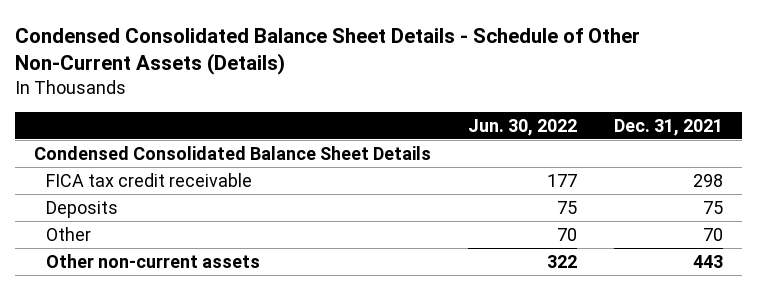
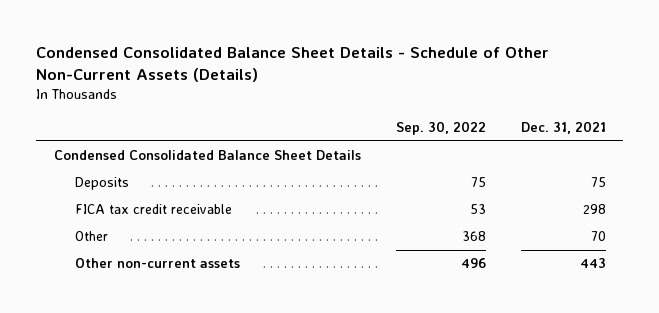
- | Jun. 30, 2022 | Dec. 31, 2021
+ | Sep. 30, 2022 | Dec. 31, 2021
moved down: FICA tax credit receivable | 53 | 298

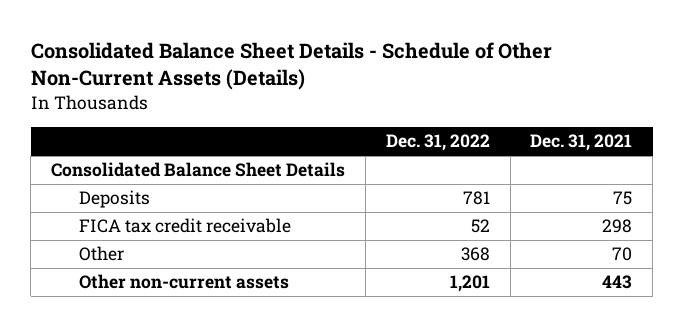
- Condensed Consolidated Balance Sheet Details - Schedule of Other Non-Current Assets (Details)
+ Consolidated Balance Sheet Details - Schedule of Other Non-Current Assets (Details)
- | Sep. 30, 2022 | Dec. 31, 2021
+ | Dec. 31, 2022 | Dec. 31, 2021
- Condensed Consolidated Balance Sheet Details
+ Consolidated Balance Sheet Details

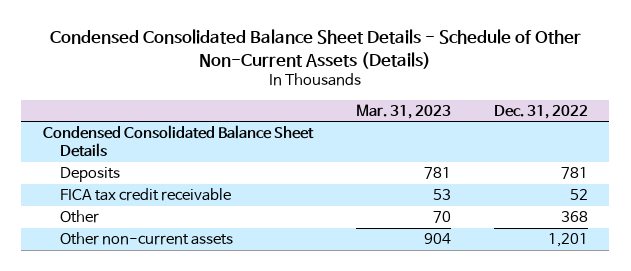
- Consolidated Balance Sheet Details - Schedule of Other Non-Current Assets (Details)
+ Condensed Consolidated Balance Sheet Details - Schedule of Other Non-Current Assets (Details)
- | Dec. 31, 2022 | Dec. 31, 2021
+ | Mar. 31, 2023 | Dec. 31, 2022
- Consolidated Balance Sheet Details
+ Condensed Consolidated Balance Sheet Details

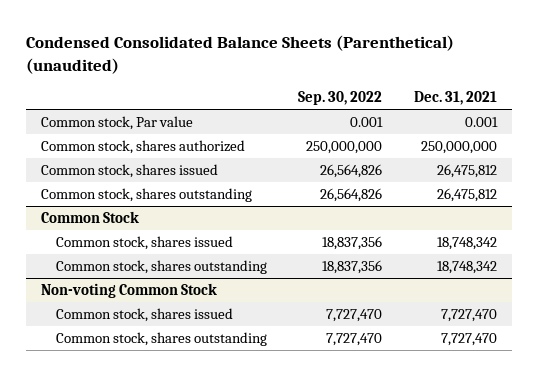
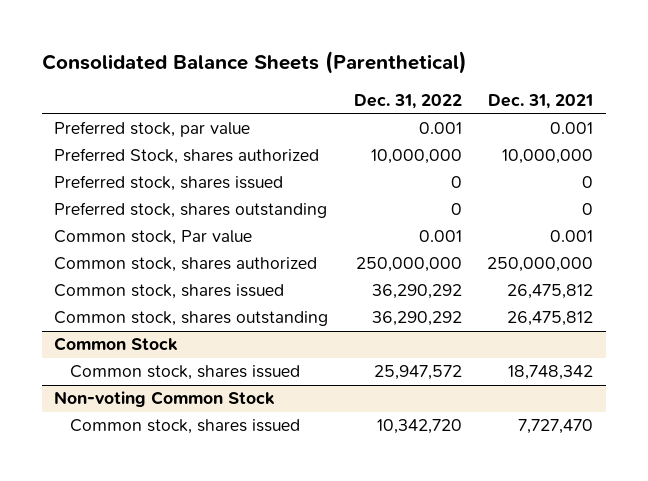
- Condensed Consolidated Balance Sheets (Parenthetical) (unaudited)
+ Consolidated Balance Sheets (Parenthetical)
- | Sep. 30, 2022 | Dec. 31, 2021
+ | Dec. 31, 2022 | Dec. 31, 2021
+ Preferred stock, par value | 0.001 | 0.001
+ Preferred Stock, shares authorized | 10,000,000 | 10,000,000
+ Preferred stock, shares issued | 0 | 0
+ Preferred stock, shares outstanding | 0 | 0
@ Common Stock
- Common stock, shares outstanding | 18,837,356 | 18,748,342
@ Non-voting Common Stock
- Common stock, shares outstanding | 7,727,470 | 7,727,470

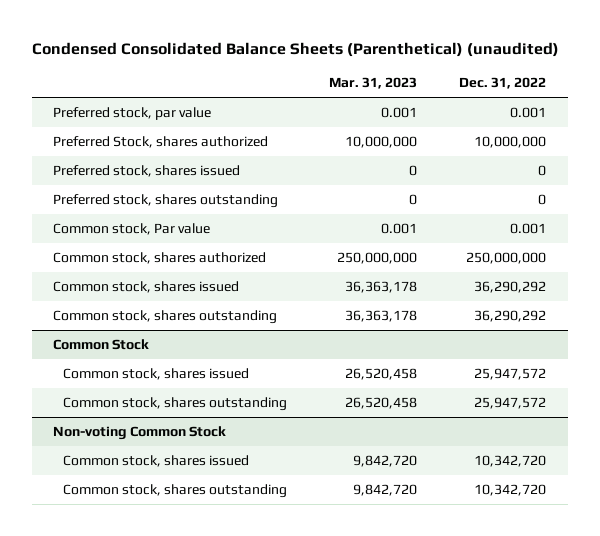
- Consolidated Balance Sheets (Parenthetical)
+ Condensed Consolidated Balance Sheets (Parenthetical) (unaudited)
- | Dec. 31, 2022 | Dec. 31, 2021
+ | Mar. 31, 2023 | Dec. 31, 2022
@ Common Stock
+ Common stock, shares outstanding | 26,520,458 | 25,947,572
@ Non-voting Common Stock
+ Common stock, shares outstanding | 9,842,720 | 10,342,720

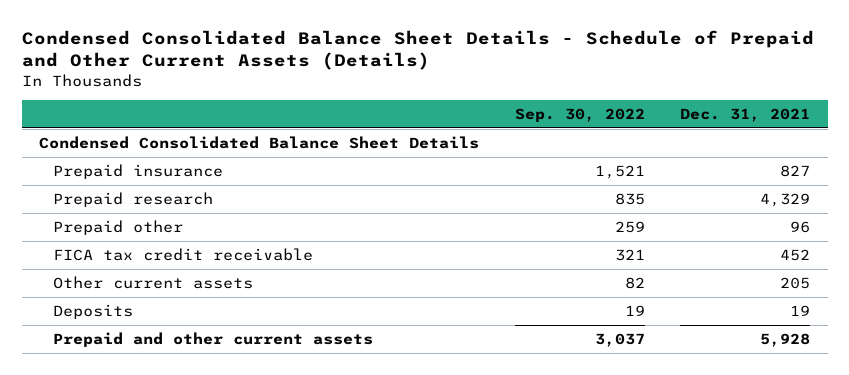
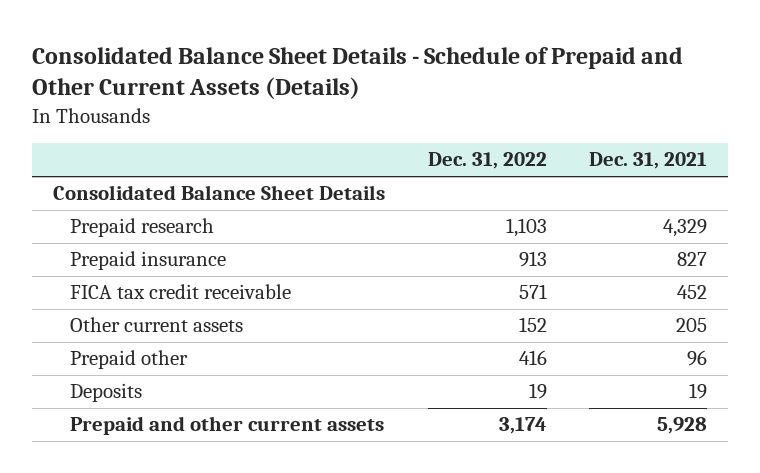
- Condensed Consolidated Balance Sheet Details - Schedule of Prepaid and Other Current Assets (Details)
+ Consolidated Balance Sheet Details - Schedule of Prepaid and Other Current Assets (Details)
- | Sep. 30, 2022 | Dec. 31, 2021
+ | Dec. 31, 2022 | Dec. 31, 2021
- Condensed Consolidated Balance Sheet Details
+ Consolidated Balance Sheet Details
moved down: Prepaid insurance | 913 | 827
moved down: Prepaid other | 416 | 96

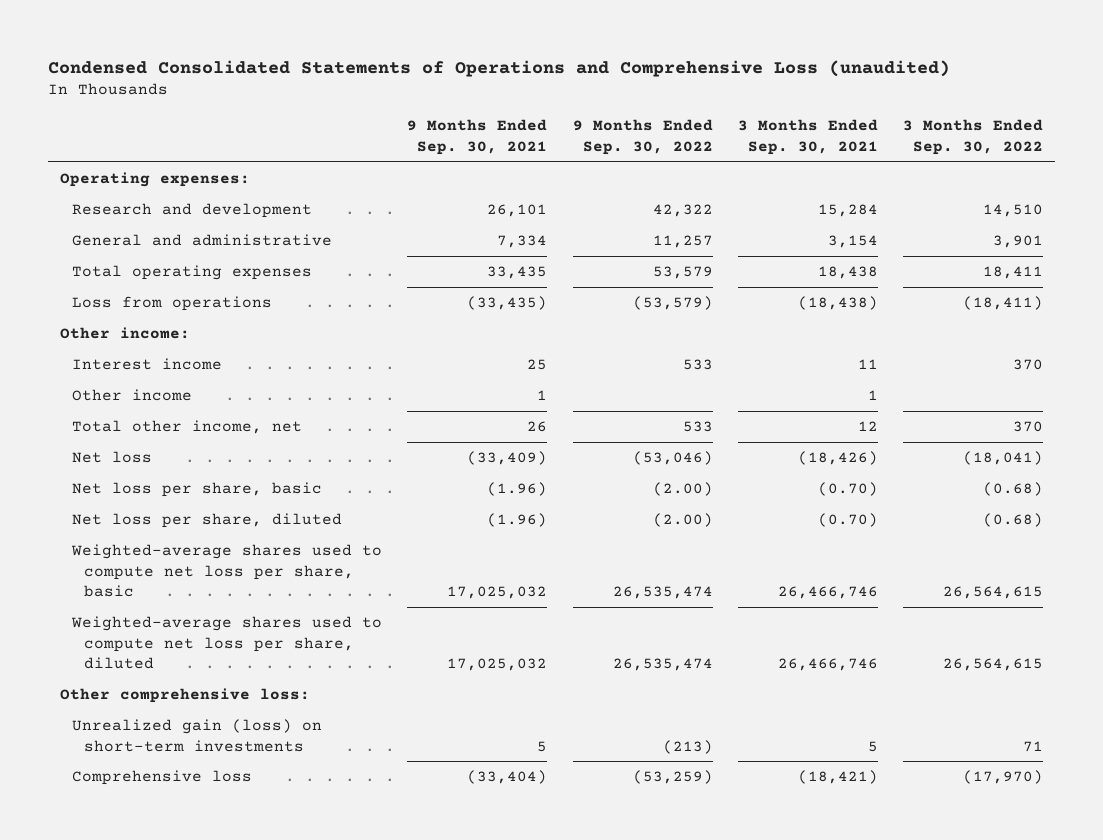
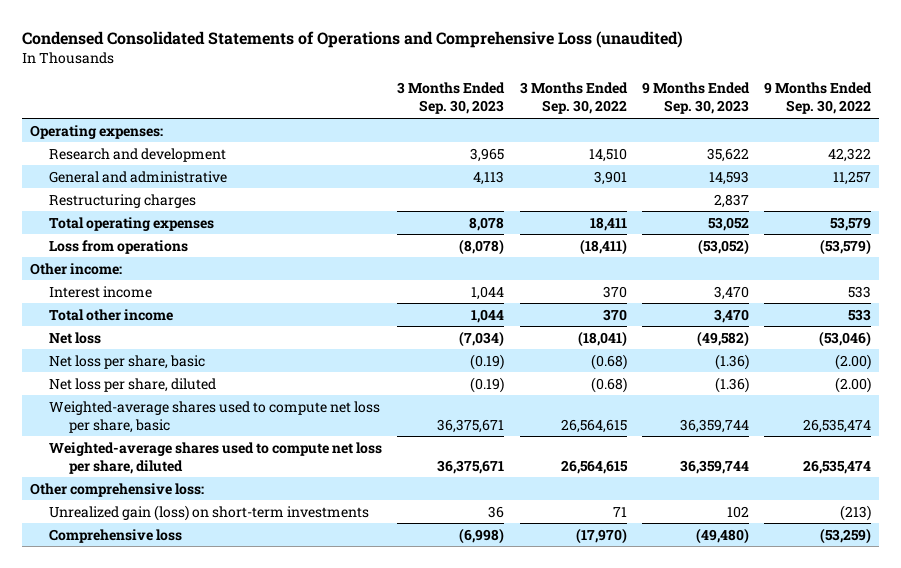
- | 9 Months Ended Sep. 30, 2021 | 9 Months Ended Sep. 30, 2022 | 3 Months Ended Sep. 30, 2021 | 3 Months Ended Sep. 30, 2022
+ | 3 Months Ended Sep. 30, 2023 | 3 Months Ended Sep. 30, 2022 | 9 Months Ended Sep. 30, 2023 | 9 Months Ended Sep. 30, 2022
+ Restructuring charges | | | 2,837 |
- Other income | 1 | | 1 |
- Total other income, net | 26 | 533 | 12 | 370
+ Total other income | 1,044 | 370 | 3,470 | 533

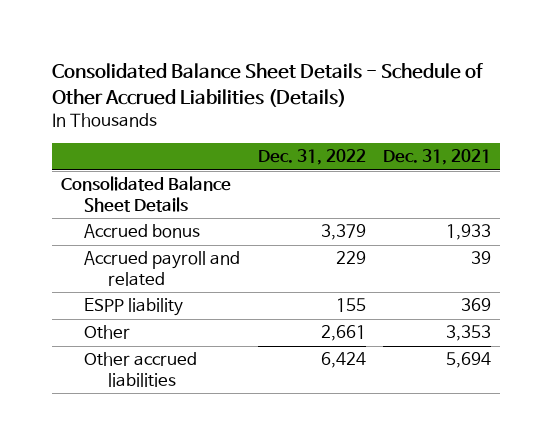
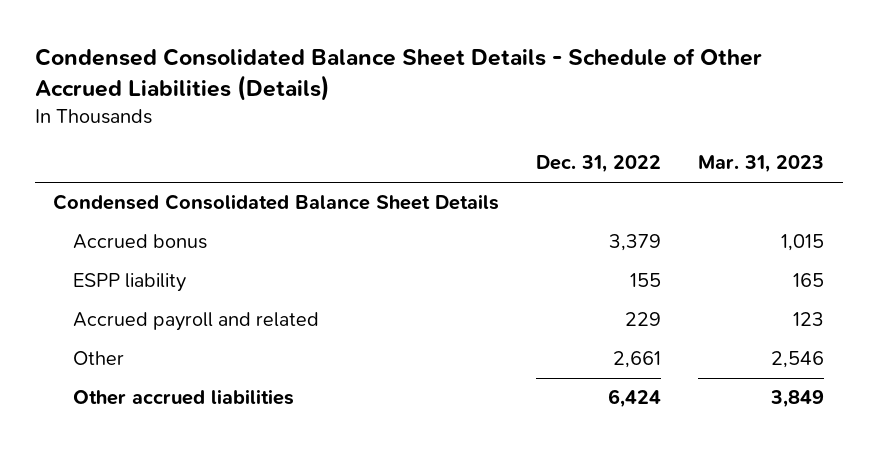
- Consolidated Balance Sheet Details - Schedule of Other Accrued Liabilities (Details)
+ Condensed Consolidated Balance Sheet Details - Schedule of Other Accrued Liabilities (Details)
- | Dec. 31, 2022 | Dec. 31, 2021
+ | Dec. 31, 2022 | Mar. 31, 2023
- Consolidated Balance Sheet Details
+ Condensed Consolidated Balance Sheet Details
moved down: Accrued payroll and related | 229 | 123

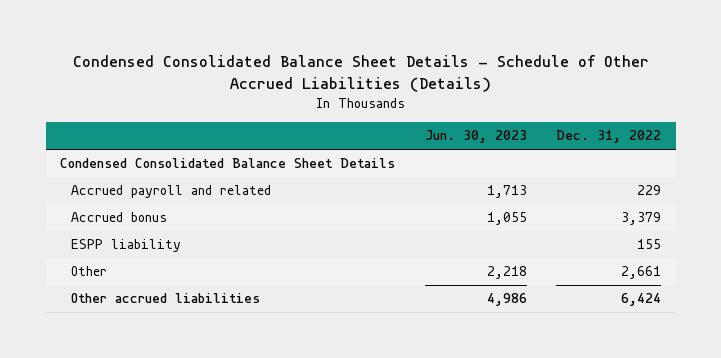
- | Dec. 31, 2022 | Mar. 31, 2023
+ | Jun. 30, 2023 | Dec. 31, 2022
moved up: Accrued payroll and related | 1,713 | 229

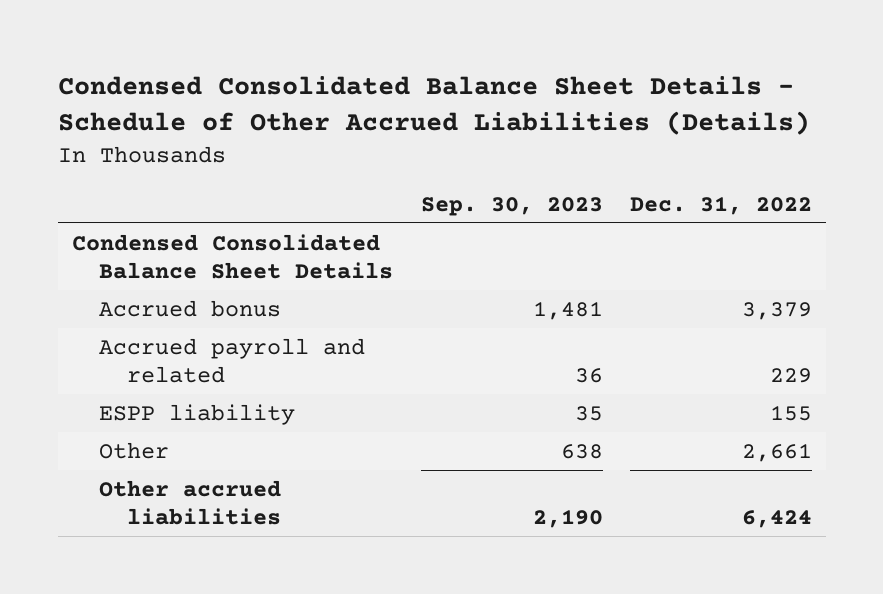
- | Jun. 30, 2023 | Dec. 31, 2022
+ | Sep. 30, 2023 | Dec. 31, 2022
moved down: Accrued payroll and related | 36 | 229

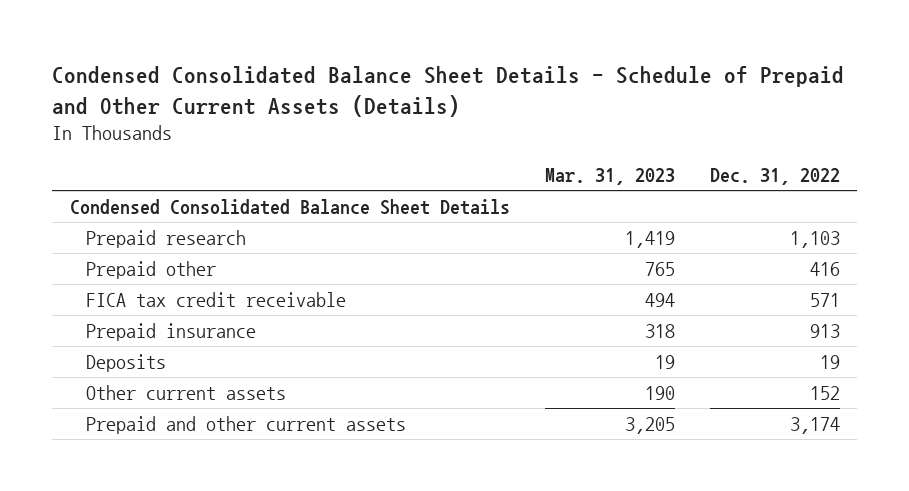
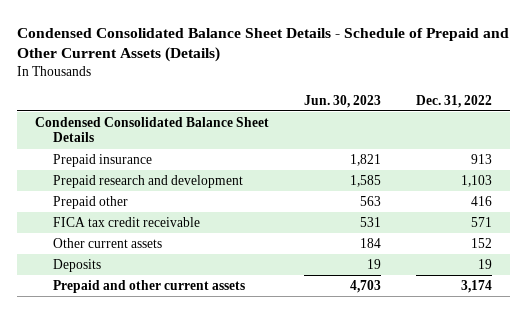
- | Mar. 31, 2023 | Dec. 31, 2022
+ | Jun. 30, 2023 | Dec. 31, 2022
- Prepaid research | 1,419 | 1,103
moved up: Prepaid insurance | 1,821 | 913
+ Prepaid research and development | 1,585 | 1,103
moved down: Deposits | 19 | 19

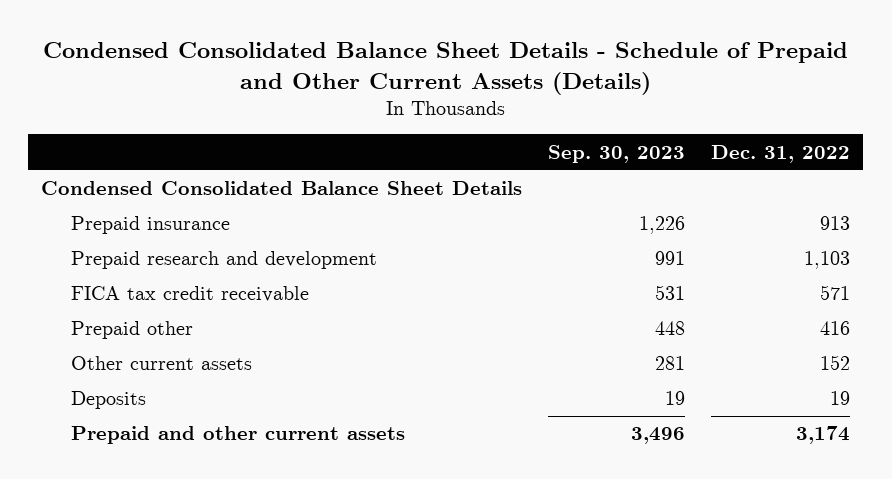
- | Jun. 30, 2023 | Dec. 31, 2022
+ | Sep. 30, 2023 | Dec. 31, 2022
moved down: Prepaid other | 448 | 416

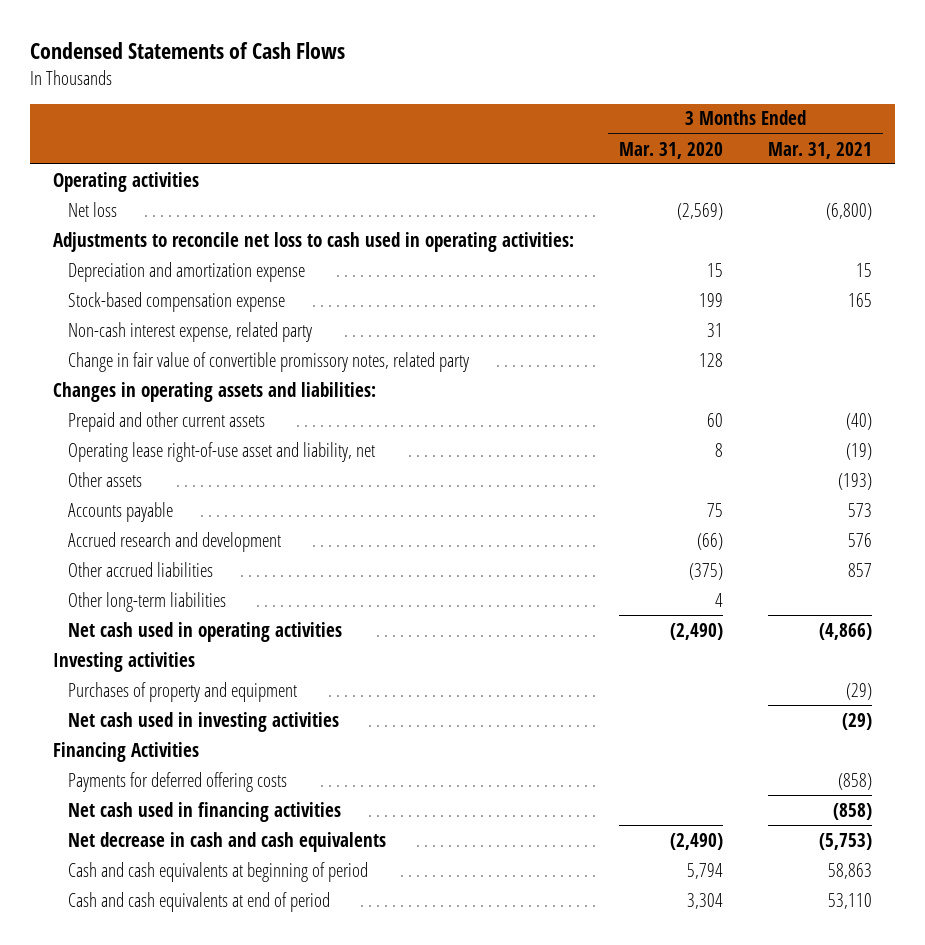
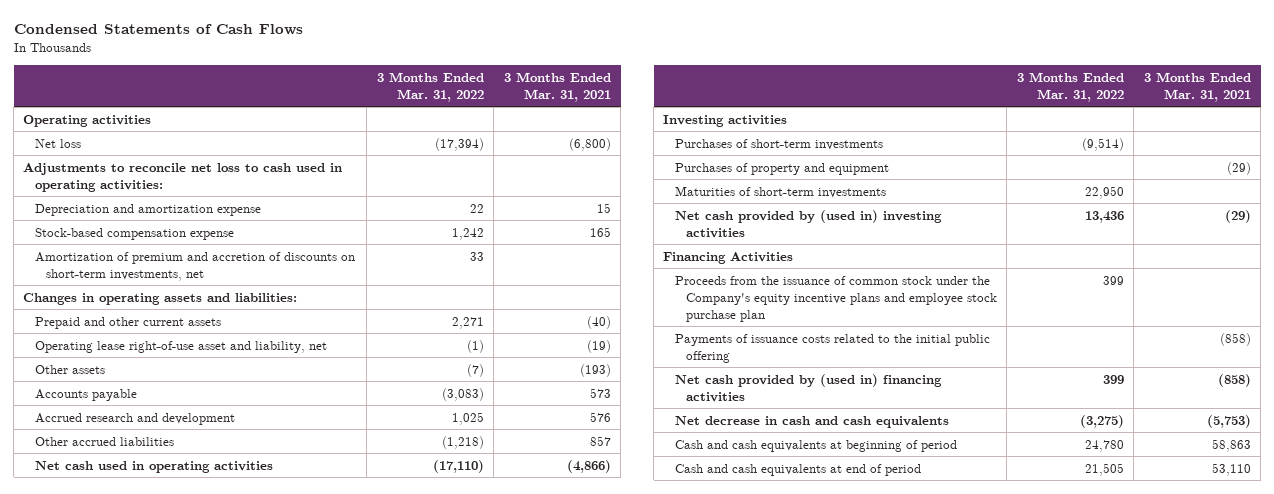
- | 3 Months Ended Mar. 31, 2020 | 3 Months Ended Mar. 31, 2021
+ | 3 Months Ended Mar. 31, 2022 | 3 Months Ended Mar. 31, 2021
- Non-cash interest expense, related party | 31 |
- Change in fair value of convertible promissory notes, related party | 128 |
+ Amortization of premium and accretion of discounts on short-term investments, net | 33 |
- Other long-term liabilities | 4 |
+ Purchases of short-term investments | (9,514) |
- Net cash used in investing activities | | (29)
+ Maturities of short-term investments | 22,950 |
+ Net cash provided by (used in) investing activities | 13,436 | (29)
- Payments for deferred offering costs | | (858)
- Net cash used in financing activities | | (858)
+ Proceeds from the issuance of common stock under the Company's equity incentive plans and employee stock purchase plan | 399 |
+ Payments of issuance costs related to the initial public offering | | (858)
+ Net cash provided by (used in) financing activities | 399 | (858)

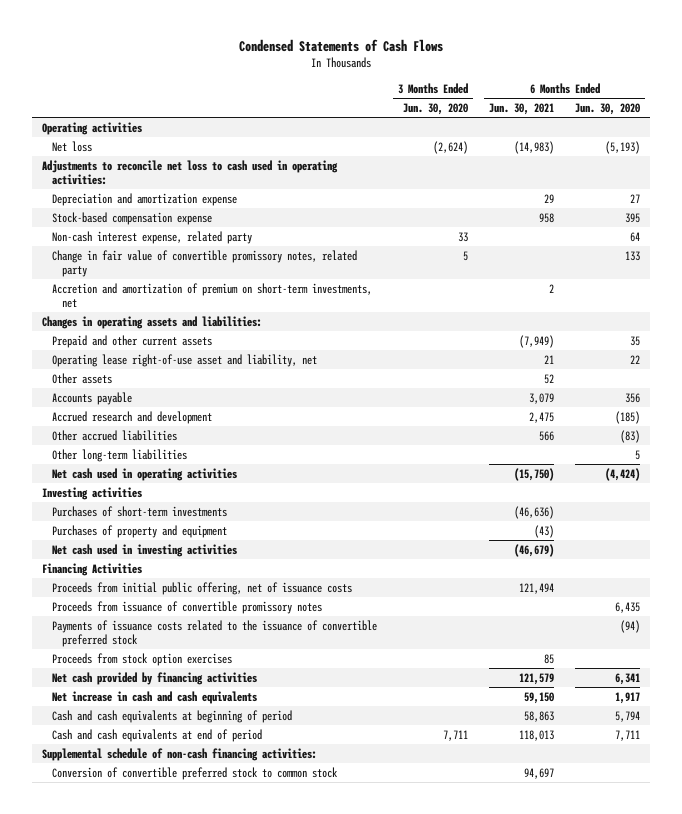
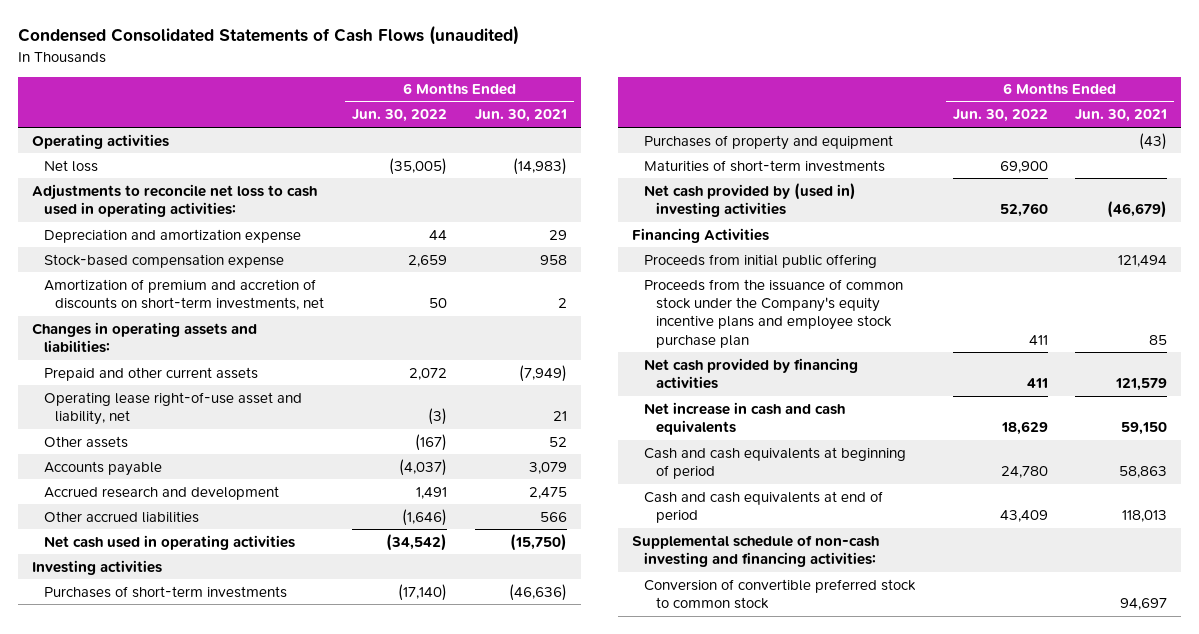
- Condensed Statements of Cash Flows
+ Condensed Consolidated Statements of Cash Flows (unaudited)
- | 3 Months Ended Jun. 30, 2020 | 6 Months Ended Jun. 30, 2021 | 6 Months Ended Jun. 30, 2020
+ | 6 Months Ended Jun. 30, 2022 | 6 Months Ended Jun. 30, 2021
- Non-cash interest expense, related party | 33 | | 64
- Change in fair value of convertible promissory notes, related party | 5 | | 133
- Accretion and amortization of premium on short-term investments, net | | 2 |
+ Amortization of premium and accretion of discounts on short-term investments, net | 50 | 2
- Other long-term liabilities | | | 5
- Net cash used in investing activities | | (46,679) |
+ Maturities of short-term investments | 69,900 |
+ Net cash provided by (used in) investing activities | 52,760 | (46,679)
- Proceeds from initial public offering, net of issuance costs | | 121,494 |
- Proceeds from issuance of convertible promissory notes | | | 6,435
- Payments of issuance costs related to the issuance of convertible preferred stock | | | (94)
- Proceeds from stock option exercises | | 85 |
+ Proceeds from initial public offering | | 121,494
+ Proceeds from the issuance of common stock under the Company's equity incentive plans and employee stock purchase plan | 411 | 85
- Supplemental schedule of non-cash financing activities:
+ Supplemental schedule of non-cash investing and financing activities:

